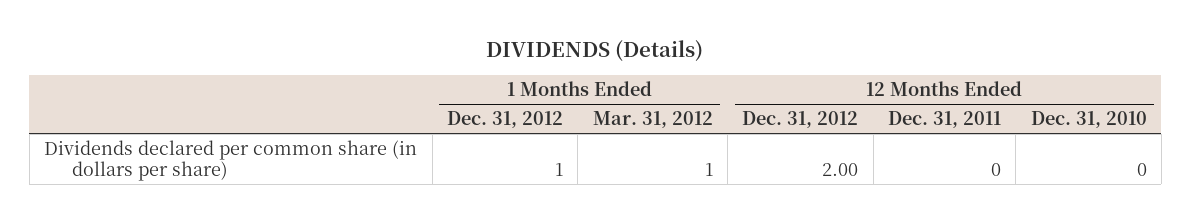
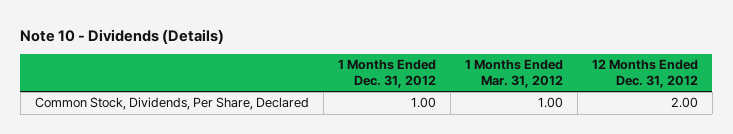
- DIVIDENDS (Details)
+ Note 10 - Dividends (Details)
- | 1 Months Ended Dec. 31, 2012 | 1 Months Ended Mar. 31, 2012 | 12 Months Ended Dec. 31, 2012 | 12 Months Ended Dec. 31, 2011 | 12 Months Ended Dec. 31, 2010
+ | 1 Months Ended Dec. 31, 2012 | 1 Months Ended Mar. 31, 2012 | 12 Months Ended Dec. 31, 2012
- Dividends declared per common share (in dollars per share) | 1 | 1 | 2.00 | 0 | 0
+ Common Stock, Dividends, Per Share, Declared | 1.00 | 1.00 | 2.00

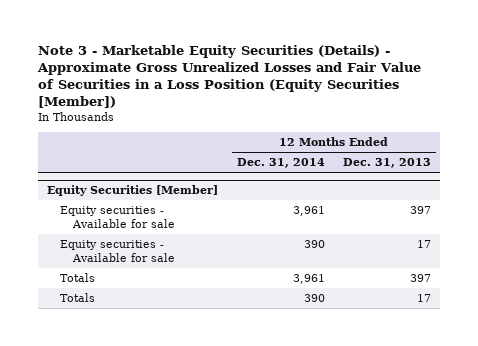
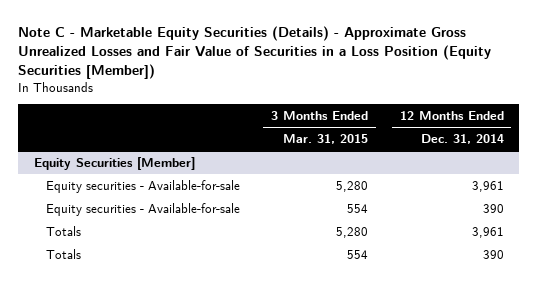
- Note 3 - Marketable Equity Securities (Details) - Approximate Gross Unrealized Losses and Fair Value of Securities in a Loss Position (Equity Securities [Member])
+ Note C - Marketable Equity Securities (Details) - Approximate Gross Unrealized Losses and Fair Value of Securities in a Loss Position (Equity Securities [Member])
- | 12 Months Ended Dec. 31, 2014 | 12 Months Ended Dec. 31, 2013
+ | 3 Months Ended Mar. 31, 2015 | 12 Months Ended Dec. 31, 2014
@ Equity Securities [Member]
- Equity securities - Available for sale | 3,961 | 397
- Equity securities - Available for sale | 390 | 17
+ Equity securities - Available-for-sale | 5,280 | 3,961
+ Equity securities - Available-for-sale | 554 | 390

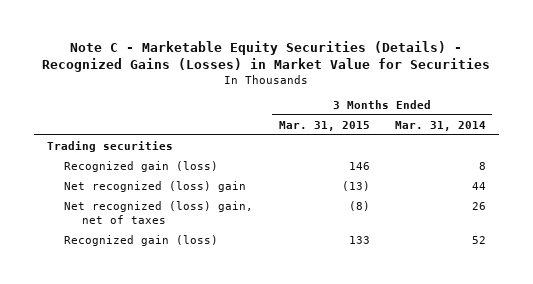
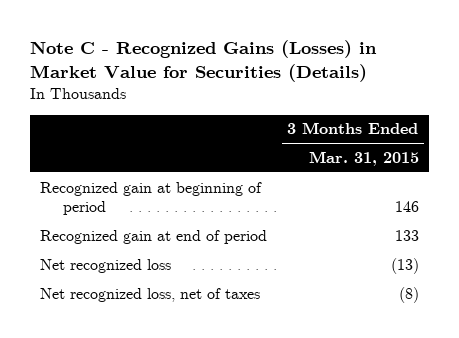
- Note C - Marketable Equity Securities (Details) - Recognized Gains (Losses) in Market Value for Securities
+ Note C - Recognized Gains (Losses) in Market Value for Securities (Details)
- | 3 Months Ended Mar. 31, 2015 | 3 Months Ended Mar. 31, 2014
+ | 3 Months Ended Mar. 31, 2015
- Trading securities
- Recognized gain (loss) | 146 | 8
- Net recognized (loss) gain | (13) | 44
- Net recognized (loss) gain, net of taxes | (8) | 26
- Recognized gain (loss) | 133 | 52
+ Recognized gain at beginning of period | 146
+ Recognized gain at end of period | 133
+ Net recognized loss | (13)
+ Net recognized loss, net of taxes | (8)

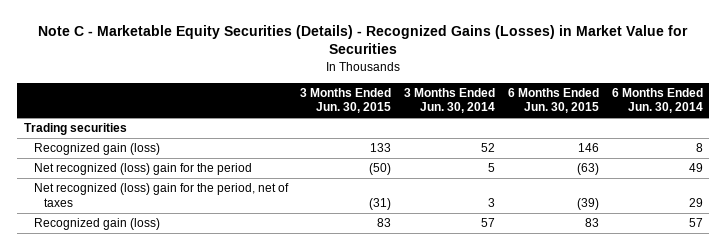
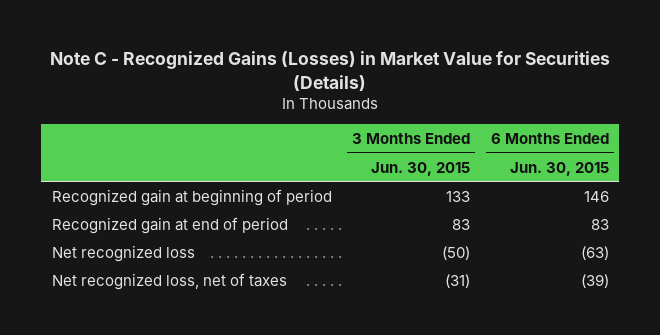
- Note C - Marketable Equity Securities (Details) - Recognized Gains (Losses) in Market Value for Securities
+ Note C - Recognized Gains (Losses) in Market Value for Securities (Details)
- | 3 Months Ended Jun. 30, 2015 | 3 Months Ended Jun. 30, 2014 | 6 Months Ended Jun. 30, 2015 | 6 Months Ended Jun. 30, 2014
+ | 3 Months Ended Jun. 30, 2015 | 6 Months Ended Jun. 30, 2015
- Trading securities
- Recognized gain (loss) | 133 | 52 | 146 | 8
- Net recognized (loss) gain for the period | (50) | 5 | (63) | 49
- Net recognized (loss) gain for the period, net of taxes | (31) | 3 | (39) | 29
- Recognized gain (loss) | 83 | 57 | 83 | 57
+ Recognized gain at beginning of period | 133 | 146
+ Recognized gain at end of period | 83 | 83
+ Net recognized loss | (50) | (63)
+ Net recognized loss, net of taxes | (31) | (39)

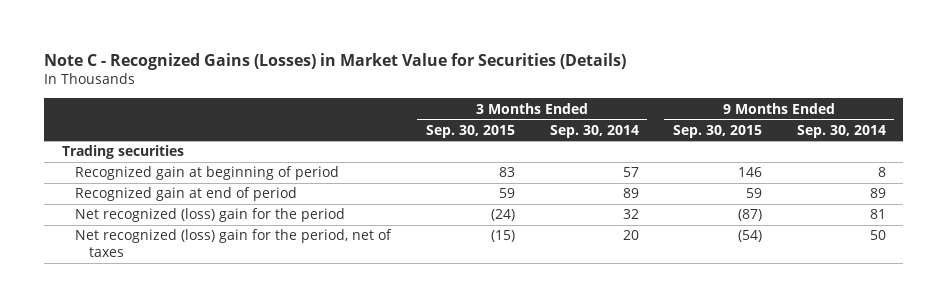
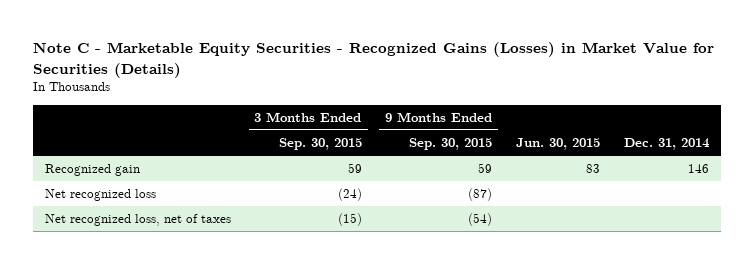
- Note C - Recognized Gains (Losses) in Market Value for Securities (Details)
+ Note C - Marketable Equity Securities - Recognized Gains (Losses) in Market Value for Securities (Details)
- | 3 Months Ended Sep. 30, 2015 | 3 Months Ended Sep. 30, 2014 | 9 Months Ended Sep. 30, 2015 | 9 Months Ended Sep. 30, 2014
+ | 3 Months Ended Sep. 30, 2015 | 9 Months Ended Sep. 30, 2015 | Jun. 30, 2015 | Dec. 31, 2014
- Trading securities
- Recognized gain at beginning of period | 83 | 57 | 146 | 8
- Recognized gain at end of period | 59 | 89 | 59 | 89
- Net recognized (loss) gain for the period | (24) | 32 | (87) | 81
- Net recognized (loss) gain for the period, net of taxes | (15) | 20 | (54) | 50
+ Recognized gain | 59 | 59 | 83 | 146
+ Net recognized loss | (24) | (87) | |
+ Net recognized loss, net of taxes | (15) | (54) | |

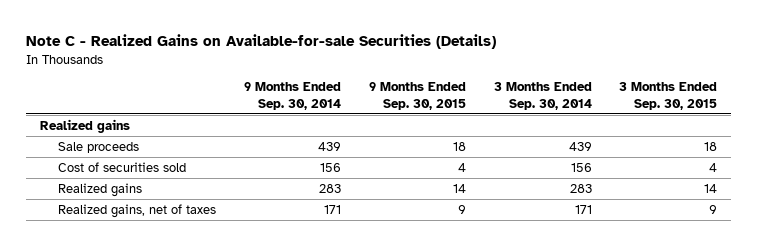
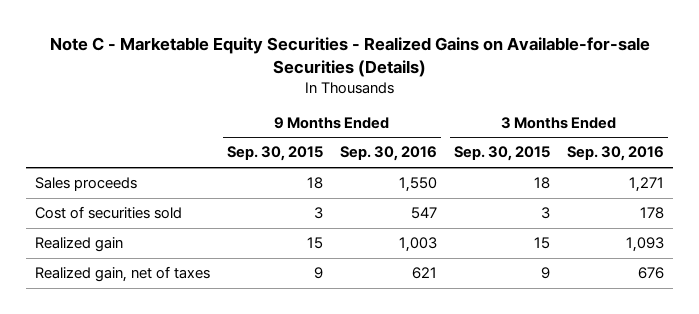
- Note C - Realized Gains on Available-for-sale Securities (Details)
+ Note C - Marketable Equity Securities - Realized Gains on Available-for-sale Securities (Details)
- | 9 Months Ended Sep. 30, 2014 | 9 Months Ended Sep. 30, 2015 | 3 Months Ended Sep. 30, 2014 | 3 Months Ended Sep. 30, 2015
+ | 9 Months Ended Sep. 30, 2015 | 9 Months Ended Sep. 30, 2016 | 3 Months Ended Sep. 30, 2015 | 3 Months Ended Sep. 30, 2016
- Realized gains
- Sale proceeds | 439 | 18 | 439 | 18
- Cost of securities sold | 156 | 4 | 156 | 4
- Realized gains | 283 | 14 | 283 | 14
- Realized gains, net of taxes | 171 | 9 | 171 | 9
+ Sales proceeds | 18 | 1,550 | 18 | 1,271
+ Cost of securities sold | 3 | 547 | 3 | 178
+ Realized gain | 15 | 1,003 | 15 | 1,093
+ Realized gain, net of taxes | 9 | 621 | 9 | 676

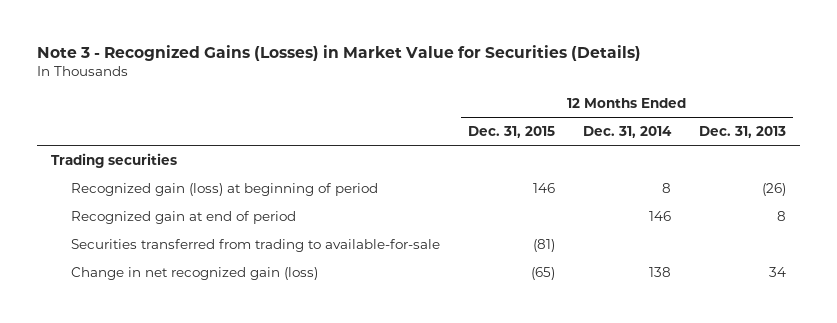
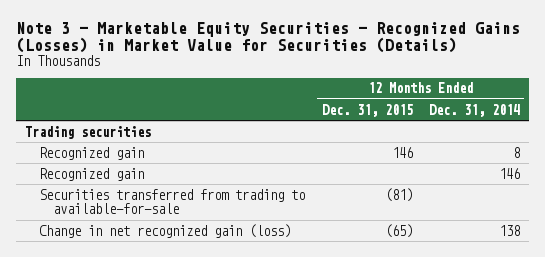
- Note 3 - Recognized Gains (Losses) in Market Value for Securities (Details)
+ Note 3 - Marketable Equity Securities - Recognized Gains (Losses) in Market Value for Securities (Details)
- | 12 Months Ended Dec. 31, 2015 | 12 Months Ended Dec. 31, 2014 | 12 Months Ended Dec. 31, 2013
+ | 12 Months Ended Dec. 31, 2015 | 12 Months Ended Dec. 31, 2014
- Recognized gain (loss) at beginning of period | 146 | 8 | (26)
- Recognized gain at end of period | | 146 | 8
+ Recognized gain | 146 | 8
+ Recognized gain | | 146

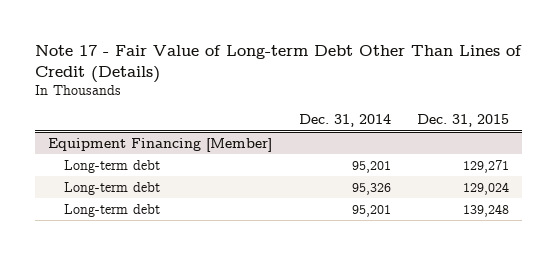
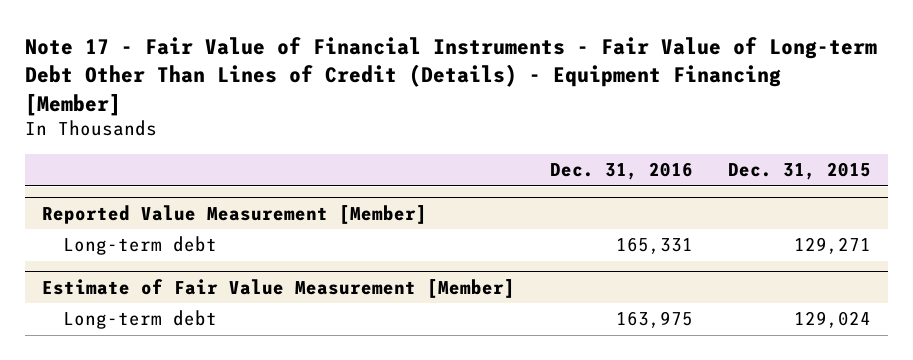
- Note 17 - Fair Value of Long-term Debt Other Than Lines of Credit (Details)
+ Note 17 - Fair Value of Financial Instruments - Fair Value of Long-term Debt Other Than Lines of Credit (Details) - Equipment Financing [Member]
- | Dec. 31, 2014 | Dec. 31, 2015
+ | Dec. 31, 2016 | Dec. 31, 2015
- Equipment Financing [Member]
+ Reported Value Measurement [Member]
+ Estimate of Fair Value Measurement [Member]
- Long-term debt | 95,201 | 139,248

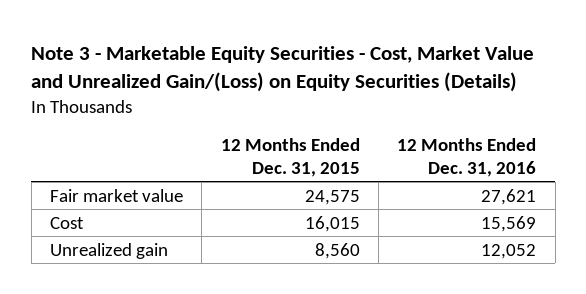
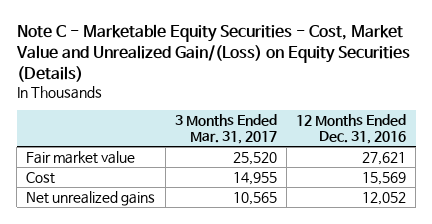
- Note 3 - Marketable Equity Securities - Cost, Market Value and Unrealized Gain/(Loss) on Equity Securities (Details)
+ Note C - Marketable Equity Securities - Cost, Market Value and Unrealized Gain/(Loss) on Equity Securities (Details)
- | 12 Months Ended Dec. 31, 2015 | 12 Months Ended Dec. 31, 2016
+ | 3 Months Ended Mar. 31, 2017 | 12 Months Ended Dec. 31, 2016
- Unrealized gain | 8,560 | 12,052
+ Net unrealized gains | 10,565 | 12,052

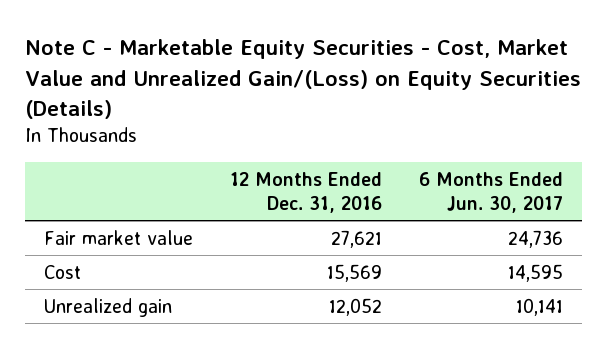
- | 3 Months Ended Mar. 31, 2017 | 12 Months Ended Dec. 31, 2016
+ | 12 Months Ended Dec. 31, 2016 | 6 Months Ended Jun. 30, 2017
- Net unrealized gains | 10,565 | 12,052
+ Unrealized gain | 12,052 | 10,141

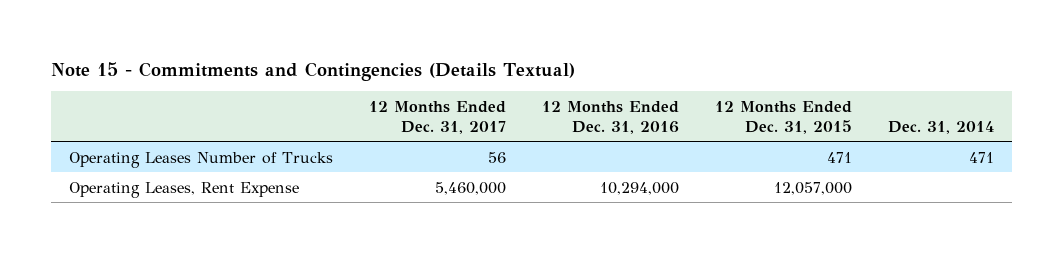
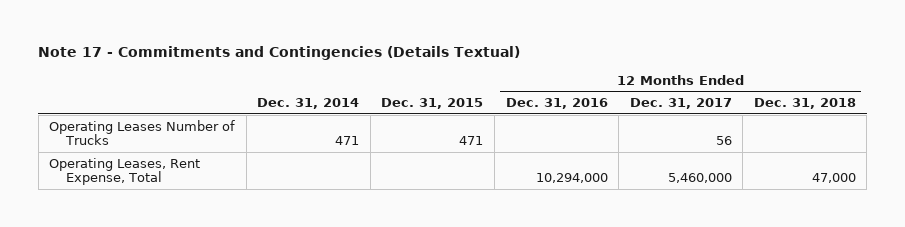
- Note 15 - Commitments and Contingencies (Details Textual)
+ Note 17 - Commitments and Contingencies (Details Textual)
- | 12 Months Ended Dec. 31, 2017 | 12 Months Ended Dec. 31, 2016 | 12 Months Ended Dec. 31, 2015 | Dec. 31, 2014
+ | Dec. 31, 2014 | Dec. 31, 2015 | 12 Months Ended Dec. 31, 2016 | 12 Months Ended Dec. 31, 2017 | 12 Months Ended Dec. 31, 2018
- Operating Leases, Rent Expense | 5,460,000 | 10,294,000 | 12,057,000 |
+ Operating Leases, Rent Expense, Total | | | 10,294,000 | 5,460,000 | 47,000

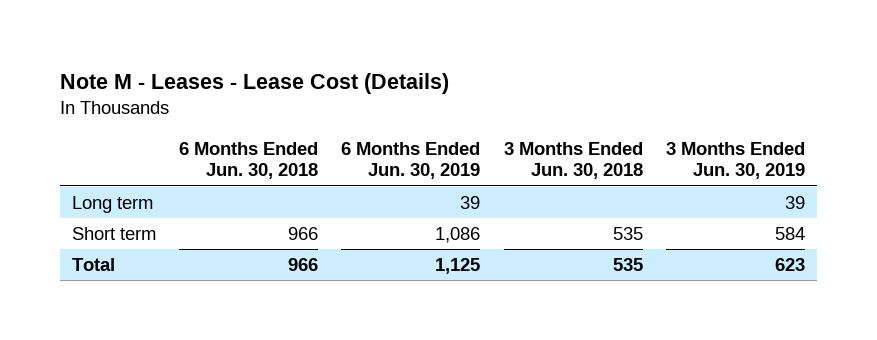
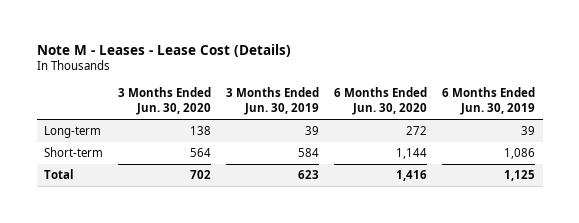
- | 6 Months Ended Jun. 30, 2018 | 6 Months Ended Jun. 30, 2019 | 3 Months Ended Jun. 30, 2018 | 3 Months Ended Jun. 30, 2019
+ | 3 Months Ended Jun. 30, 2020 | 3 Months Ended Jun. 30, 2019 | 6 Months Ended Jun. 30, 2020 | 6 Months Ended Jun. 30, 2019
- Long term | | 39 | | 39
- Short term | 966 | 1,086 | 535 | 584
+ Long-term | 138 | 39 | 272 | 39
+ Short-term | 564 | 584 | 1,144 | 1,086

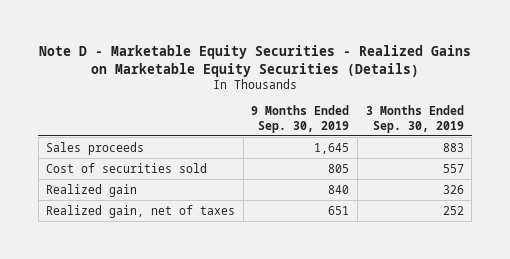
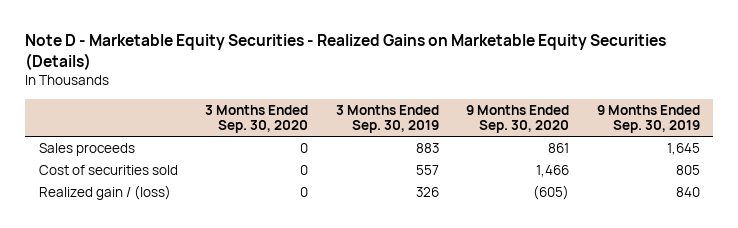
- | 9 Months Ended Sep. 30, 2019 | 3 Months Ended Sep. 30, 2019
+ | 3 Months Ended Sep. 30, 2020 | 3 Months Ended Sep. 30, 2019 | 9 Months Ended Sep. 30, 2020 | 9 Months Ended Sep. 30, 2019
- Realized gain | 840 | 326
- Realized gain, net of taxes | 651 | 252
+ Realized gain / (loss) | 0 | 326 | (605) | 840

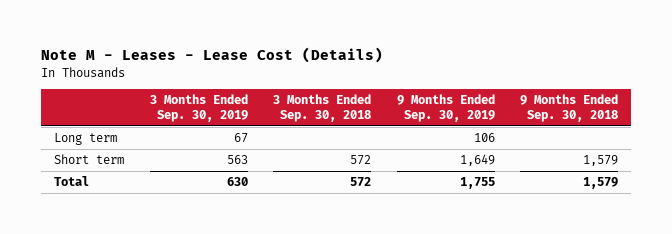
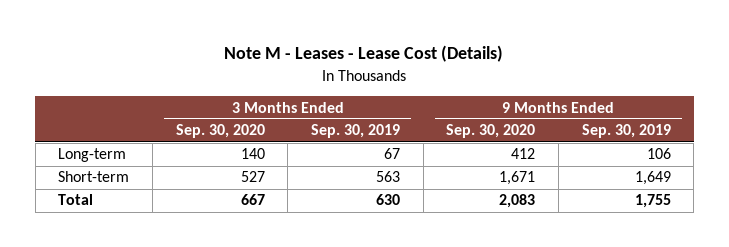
- | 3 Months Ended Sep. 30, 2019 | 3 Months Ended Sep. 30, 2018 | 9 Months Ended Sep. 30, 2019 | 9 Months Ended Sep. 30, 2018
+ | 3 Months Ended Sep. 30, 2020 | 3 Months Ended Sep. 30, 2019 | 9 Months Ended Sep. 30, 2020 | 9 Months Ended Sep. 30, 2019
- Long term | 67 | | 106 |
- Short term | 563 | 572 | 1,649 | 1,579
+ Long-term | 140 | 67 | 412 | 106
+ Short-term | 527 | 563 | 1,671 | 1,649

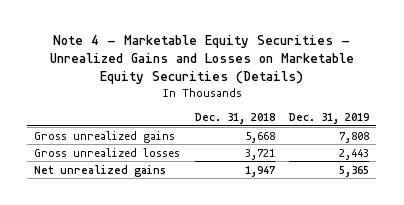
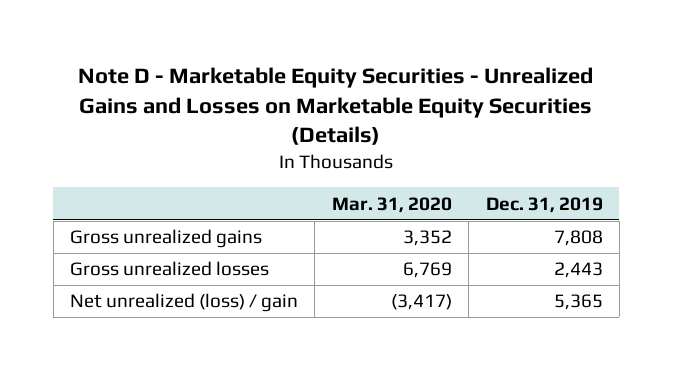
- Note 4 - Marketable Equity Securities - Unrealized Gains and Losses on Marketable Equity Securities (Details)
+ Note D - Marketable Equity Securities - Unrealized Gains and Losses on Marketable Equity Securities (Details)
- | Dec. 31, 2018 | Dec. 31, 2019
+ | Mar. 31, 2020 | Dec. 31, 2019
- Net unrealized gains | 1,947 | 5,365
+ Net unrealized (loss) / gain | (3,417) | 5,365

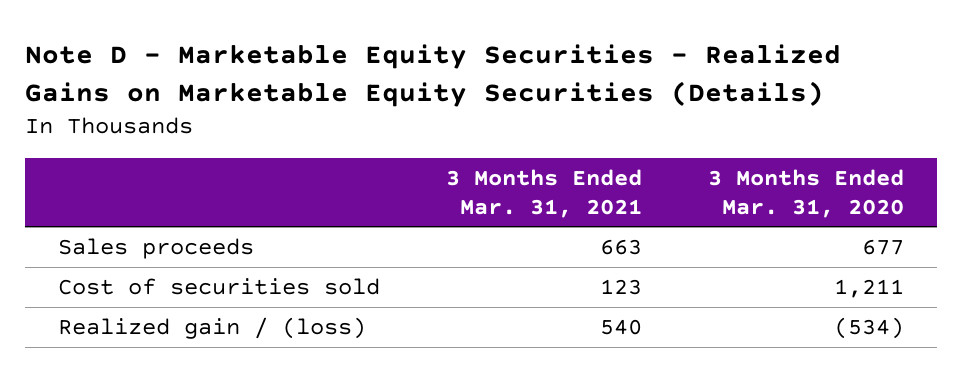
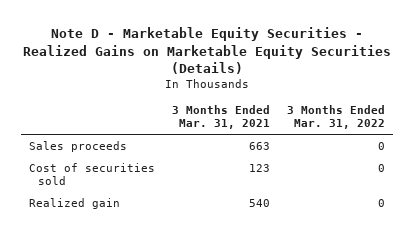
- | 3 Months Ended Mar. 31, 2021 | 3 Months Ended Mar. 31, 2020
+ | 3 Months Ended Mar. 31, 2021 | 3 Months Ended Mar. 31, 2022
- Realized gain / (loss) | 540 | (534)
+ Realized gain | 540 | 0

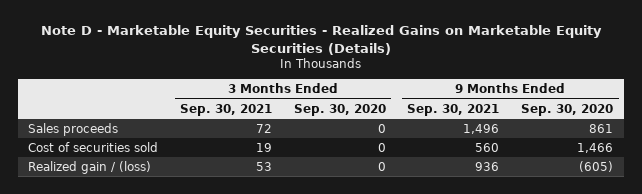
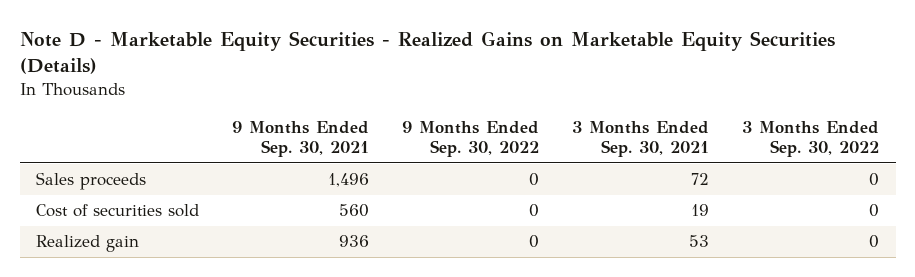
- | 3 Months Ended Sep. 30, 2021 | 3 Months Ended Sep. 30, 2020 | 9 Months Ended Sep. 30, 2021 | 9 Months Ended Sep. 30, 2020
+ | 9 Months Ended Sep. 30, 2021 | 9 Months Ended Sep. 30, 2022 | 3 Months Ended Sep. 30, 2021 | 3 Months Ended Sep. 30, 2022
- Realized gain / (loss) | 53 | 0 | 936 | (605)
+ Realized gain | 936 | 0 | 53 | 0

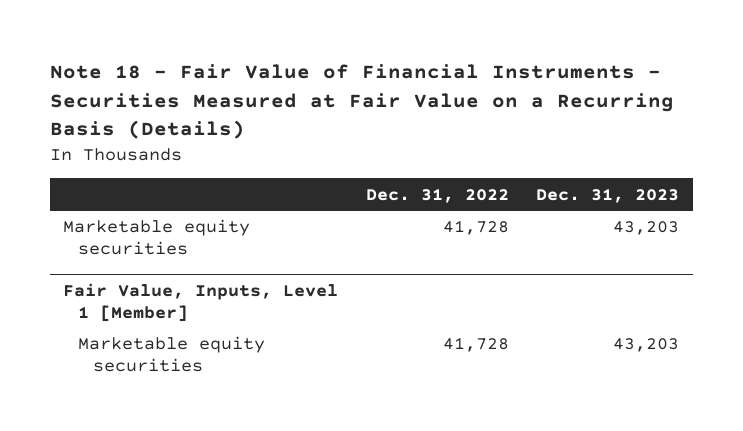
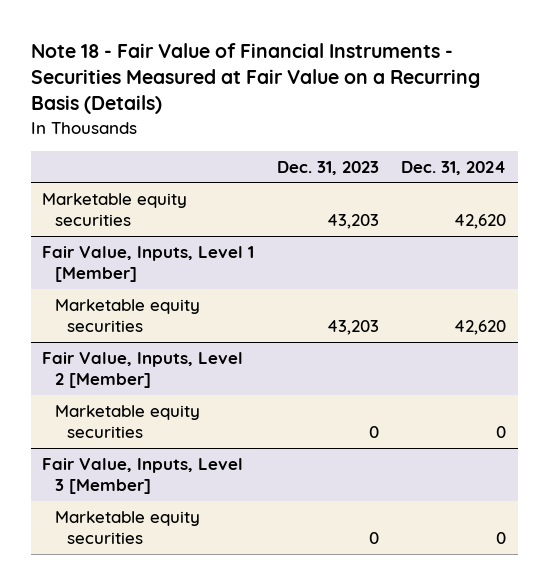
- | Dec. 31, 2022 | Dec. 31, 2023
+ | Dec. 31, 2023 | Dec. 31, 2024
+ Fair Value, Inputs, Level 2 [Member]
+ Marketable equity securities | 0 | 0
+ Fair Value, Inputs, Level 3 [Member]
+ Marketable equity securities | 0 | 0

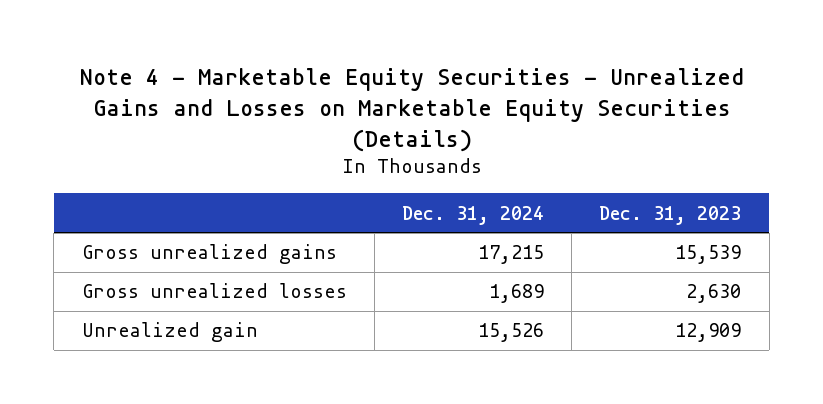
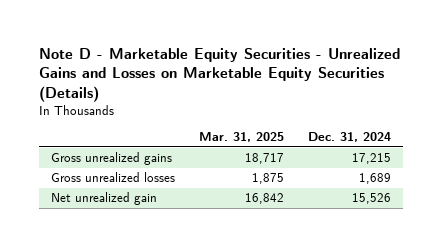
- Note 4 - Marketable Equity Securities - Unrealized Gains and Losses on Marketable Equity Securities (Details)
+ Note D - Marketable Equity Securities - Unrealized Gains and Losses on Marketable Equity Securities (Details)
- | Dec. 31, 2024 | Dec. 31, 2023
+ | Mar. 31, 2025 | Dec. 31, 2024
- Unrealized gain | 15,526 | 12,909
+ Net unrealized gain | 16,842 | 15,526

